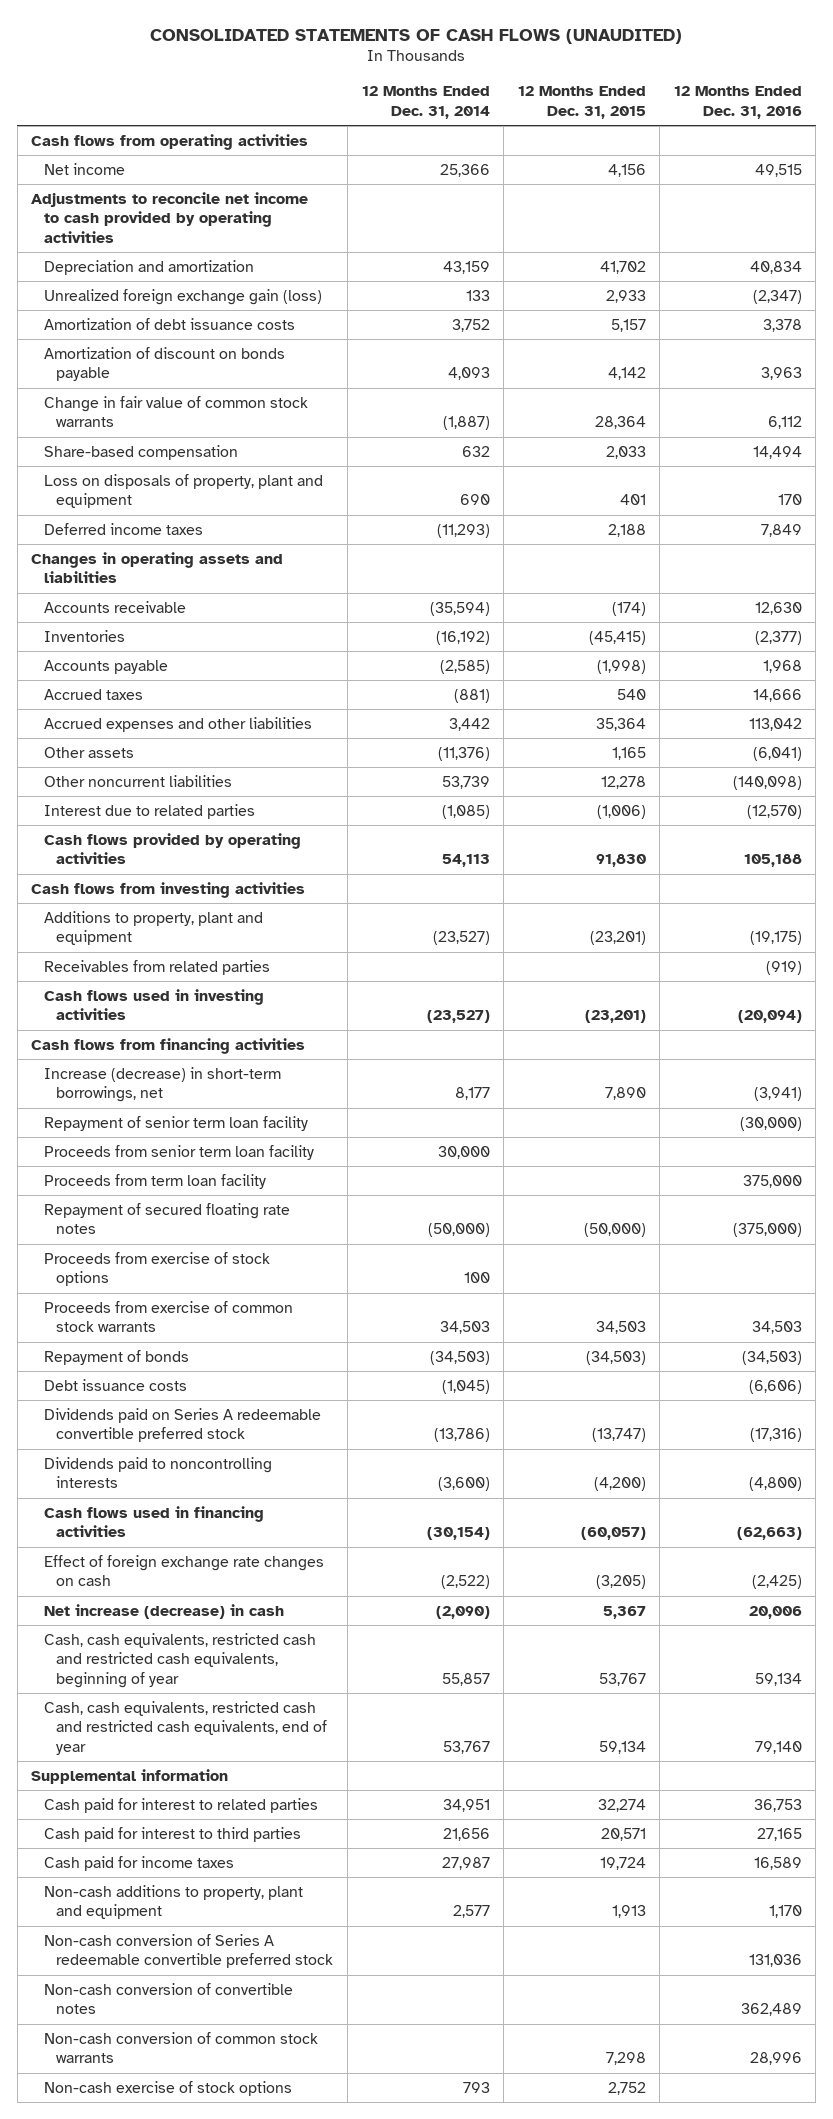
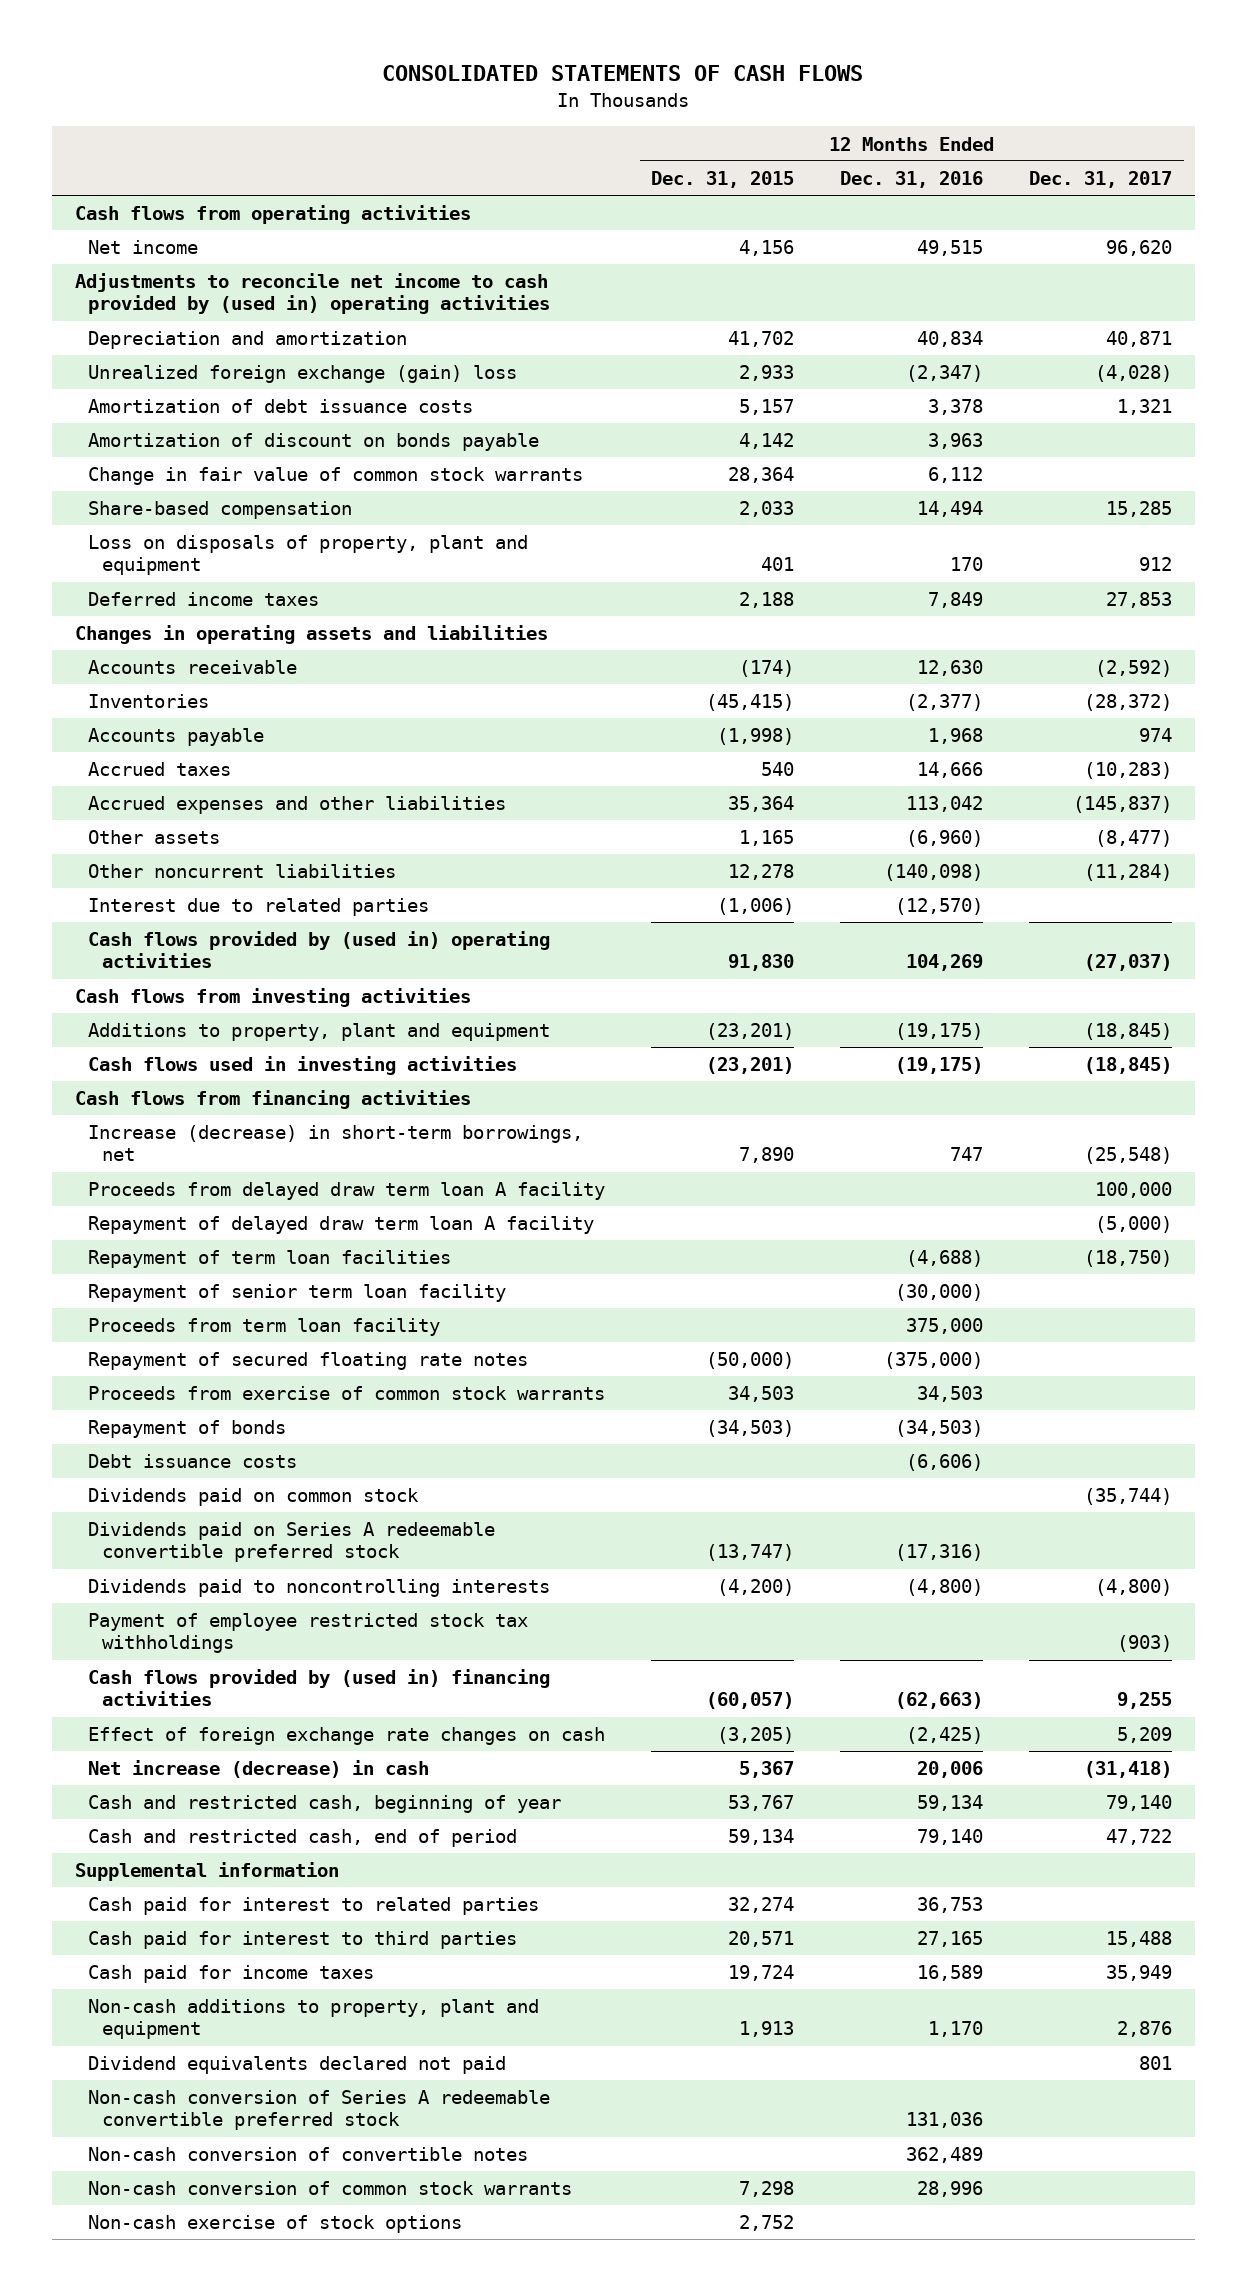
- CONSOLIDATED STATEMENTS OF CASH FLOWS (UNAUDITED)
+ CONSOLIDATED STATEMENTS OF CASH FLOWS
- | 12 Months Ended Dec. 31, 2014 | 12 Months Ended Dec. 31, 2015 | 12 Months Ended Dec. 31, 2016
+ | 12 Months Ended Dec. 31, 2015 | 12 Months Ended Dec. 31, 2016 | 12 Months Ended Dec. 31, 2017
- Adjustments to reconcile net income to cash provided by operating activities
+ Adjustments to reconcile net income to cash provided by (used in) operating activities
- Unrealized foreign exchange gain (loss) | 133 | 2,933 | (2,347)
+ Unrealized foreign exchange (gain) loss | 2,933 | (2,347) | (4,028)
- Other assets | (11,376) | 1,165 | (6,041)
+ Other assets | 1,165 | (6,960) | (8,477)
- Cash flows provided by operating activities | 54,113 | 91,830 | 105,188
+ Cash flows provided by (used in) operating activities | 91,830 | 104,269 | (27,037)
- Receivables from related parties | | | (919)
- Cash flows used in investing activities | (23,527) | (23,201) | (20,094)
+ Cash flows used in investing activities | (23,201) | (19,175) | (18,845)
- Increase (decrease) in short-term borrowings, net | 8,177 | 7,890 | (3,941)
+ Increase (decrease) in short-term borrowings, net | 7,890 | 747 | (25,548)
+ Proceeds from delayed draw term loan A facility | | | 100,000
+ Repayment of delayed draw term loan A facility | | | (5,000)
+ Repayment of term loan facilities | | (4,688) | (18,750)
- Proceeds from senior term loan facility | 30,000 | |
- Proceeds from exercise of stock options | 100 | |
+ Dividends paid on common stock | | | (35,744)
- Cash flows used in financing activities | (30,154) | (60,057) | (62,663)
+ Payment of employee restricted stock tax withholdings | | | (903)
+ Cash flows provided by (used in) financing activities | (60,057) | (62,663) | 9,255
- Cash, cash equivalents, restricted cash and restricted cash equivalents, beginning of year | 55,857 | 53,767 | 59,134
- Cash, cash equivalents, restricted cash and restricted cash equivalents, end of year | 53,767 | 59,134 | 79,140
+ Cash and restricted cash, beginning of year | 53,767 | 59,134 | 79,140
+ Cash and restricted cash, end of period | 59,134 | 79,140 | 47,722
+ Dividend equivalents declared not paid | | | 801

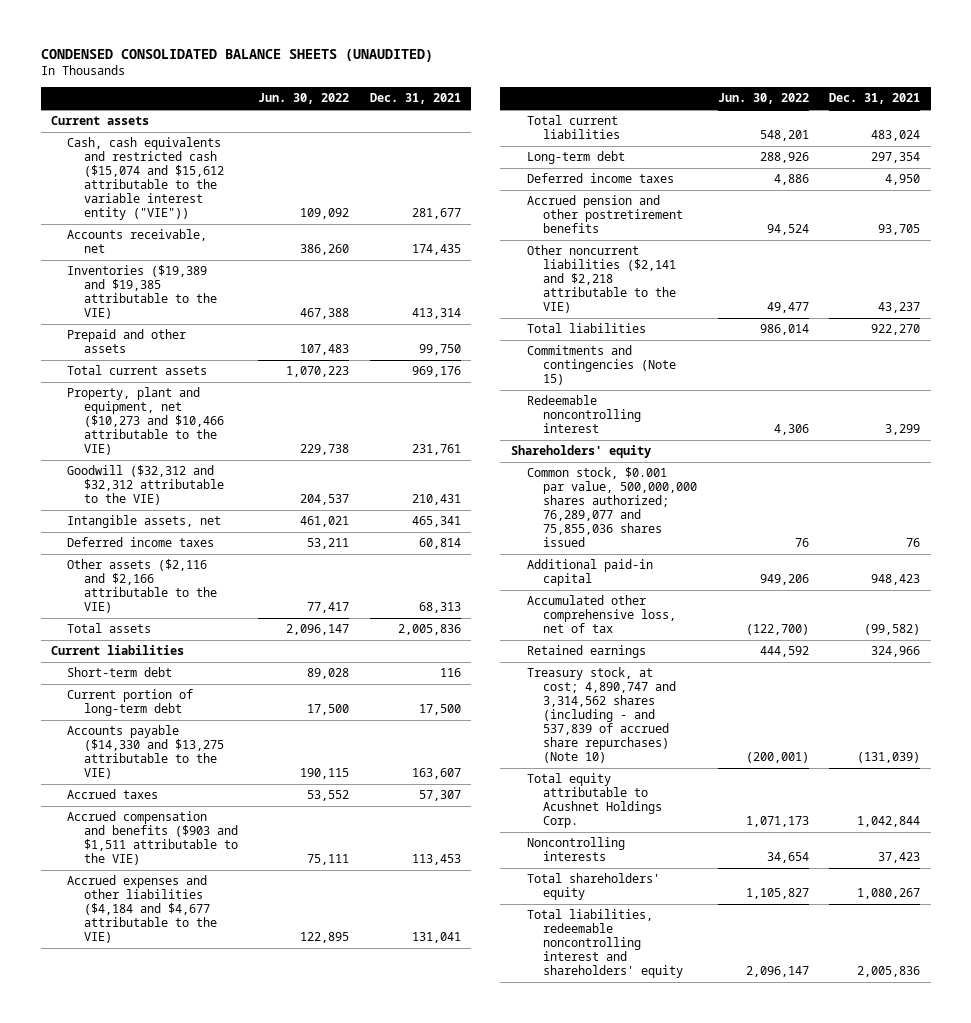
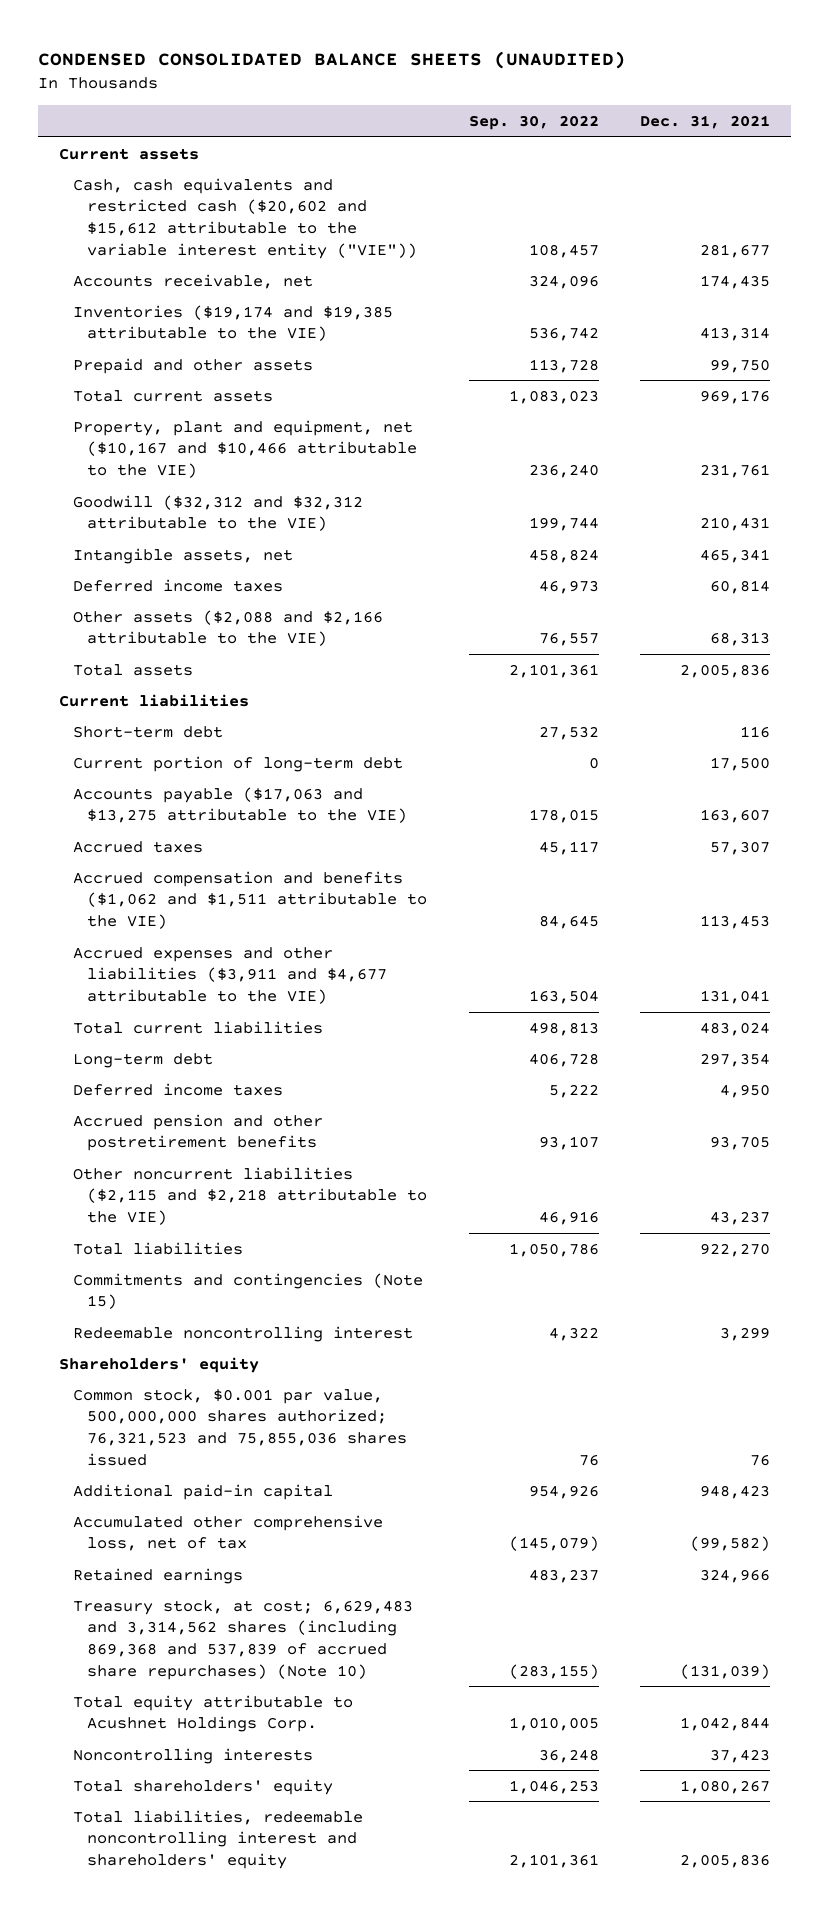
- | Jun. 30, 2022 | Dec. 31, 2021
+ | Sep. 30, 2022 | Dec. 31, 2021
- Cash, cash equivalents and restricted cash ($15,074 and $15,612 attributable to the variable interest entity ("VIE")) | 109,092 | 281,677
+ Cash, cash equivalents and restricted cash ($20,602 and $15,612 attributable to the variable interest entity ("VIE")) | 108,457 | 281,677
- Inventories ($19,389 and $19,385 attributable to the VIE) | 467,388 | 413,314
+ Inventories ($19,174 and $19,385 attributable to the VIE) | 536,742 | 413,314
- Property, plant and equipment, net ($10,273 and $10,466 attributable to the VIE) | 229,738 | 231,761
+ Property, plant and equipment, net ($10,167 and $10,466 attributable to the VIE) | 236,240 | 231,761
- Other assets ($2,116 and $2,166 attributable to the VIE) | 77,417 | 68,313
+ Other assets ($2,088 and $2,166 attributable to the VIE) | 76,557 | 68,313
- Accounts payable ($14,330 and $13,275 attributable to the VIE) | 190,115 | 163,607
+ Accounts payable ($17,063 and $13,275 attributable to the VIE) | 178,015 | 163,607
- Accrued compensation and benefits ($903 and $1,511 attributable to the VIE) | 75,111 | 113,453
- Accrued expenses and other liabilities ($4,184 and $4,677 attributable to the VIE) | 122,895 | 131,041
+ Accrued compensation and benefits ($1,062 and $1,511 attributable to the VIE) | 84,645 | 113,453
+ Accrued expenses and other liabilities ($3,911 and $4,677 attributable to the VIE) | 163,504 | 131,041
- Other noncurrent liabilities ($2,141 and $2,218 attributable to the VIE) | 49,477 | 43,237
+ Other noncurrent liabilities ($2,115 and $2,218 attributable to the VIE) | 46,916 | 43,237
- Common stock, $0.001 par value, 500,000,000 shares authorized; 76,289,077 and 75,855,036 shares issued | 76 | 76
+ Common stock, $0.001 par value, 500,000,000 shares authorized; 76,321,523 and 75,855,036 shares issued | 76 | 76
- Treasury stock, at cost; 4,890,747 and 3,314,562 shares (including - and 537,839 of accrued share repurchases) (Note 10) | (200,001) | (131,039)
+ Treasury stock, at cost; 6,629,483 and 3,314,562 shares (including 869,368 and 537,839 of accrued share repurchases) (Note 10) | (283,155) | (131,039)

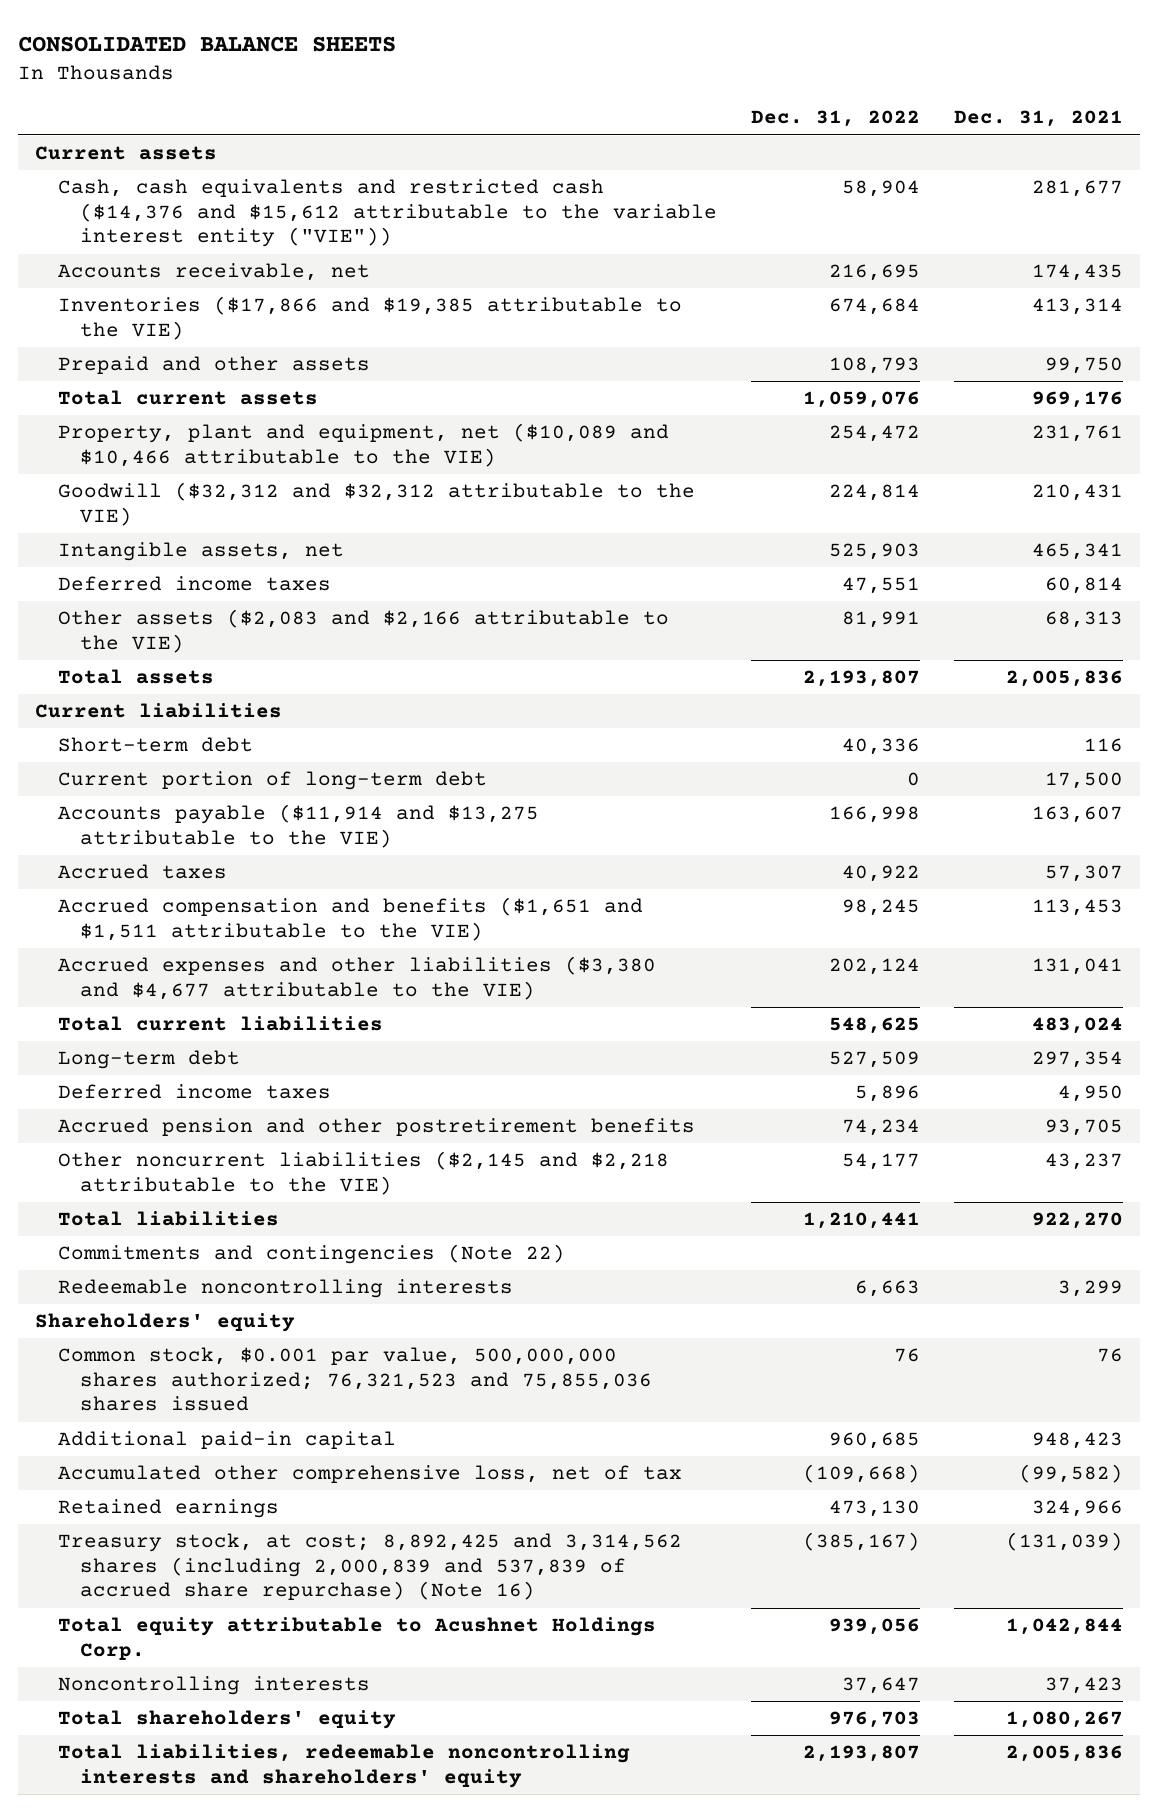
- CONDENSED CONSOLIDATED BALANCE SHEETS (UNAUDITED)
+ CONSOLIDATED BALANCE SHEETS
- | Sep. 30, 2022 | Dec. 31, 2021
+ | Dec. 31, 2022 | Dec. 31, 2021
- Cash, cash equivalents and restricted cash ($20,602 and $15,612 attributable to the variable interest entity ("VIE")) | 108,457 | 281,677
+ Cash, cash equivalents and restricted cash ($14,376 and $15,612 attributable to the variable interest entity ("VIE")) | 58,904 | 281,677
- Inventories ($19,174 and $19,385 attributable to the VIE) | 536,742 | 413,314
+ Inventories ($17,866 and $19,385 attributable to the VIE) | 674,684 | 413,314
- Property, plant and equipment, net ($10,167 and $10,466 attributable to the VIE) | 236,240 | 231,761
+ Property, plant and equipment, net ($10,089 and $10,466 attributable to the VIE) | 254,472 | 231,761
- Other assets ($2,088 and $2,166 attributable to the VIE) | 76,557 | 68,313
+ Other assets ($2,083 and $2,166 attributable to the VIE) | 81,991 | 68,313
- Accounts payable ($17,063 and $13,275 attributable to the VIE) | 178,015 | 163,607
+ Accounts payable ($11,914 and $13,275 attributable to the VIE) | 166,998 | 163,607
- Accrued compensation and benefits ($1,062 and $1,511 attributable to the VIE) | 84,645 | 113,453
- Accrued expenses and other liabilities ($3,911 and $4,677 attributable to the VIE) | 163,504 | 131,041
+ Accrued compensation and benefits ($1,651 and $1,511 attributable to the VIE) | 98,245 | 113,453
+ Accrued expenses and other liabilities ($3,380 and $4,677 attributable to the VIE) | 202,124 | 131,041
- Other noncurrent liabilities ($2,115 and $2,218 attributable to the VIE) | 46,916 | 43,237
+ Other noncurrent liabilities ($2,145 and $2,218 attributable to the VIE) | 54,177 | 43,237
- Commitments and contingencies (Note 15)
- Redeemable noncontrolling interest | 4,322 | 3,299
+ Commitments and contingencies (Note 22)
+ Redeemable noncontrolling interests | 6,663 | 3,299
- Treasury stock, at cost; 6,629,483 and 3,314,562 shares (including 869,368 and 537,839 of accrued share repurchases) (Note 10) | (283,155) | (131,039)
+ Treasury stock, at cost; 8,892,425 and 3,314,562 shares (including 2,000,839 and 537,839 of accrued share repurchase) (Note 16) | (385,167) | (131,039)
- Total liabilities, redeemable noncontrolling interest and shareholders' equity | 2,101,361 | 2,005,836
+ Total liabilities, redeemable noncontrolling interests and shareholders' equity | 2,193,807 | 2,005,836

